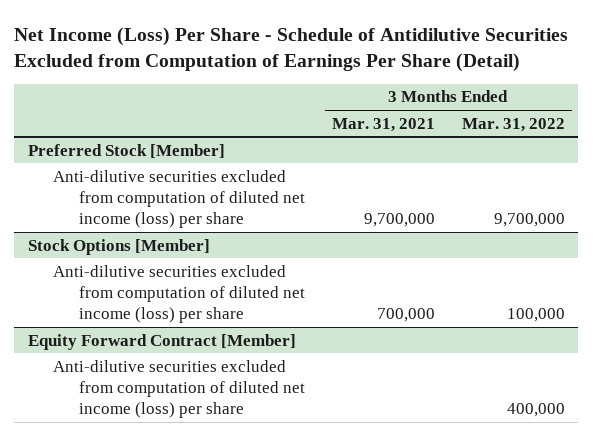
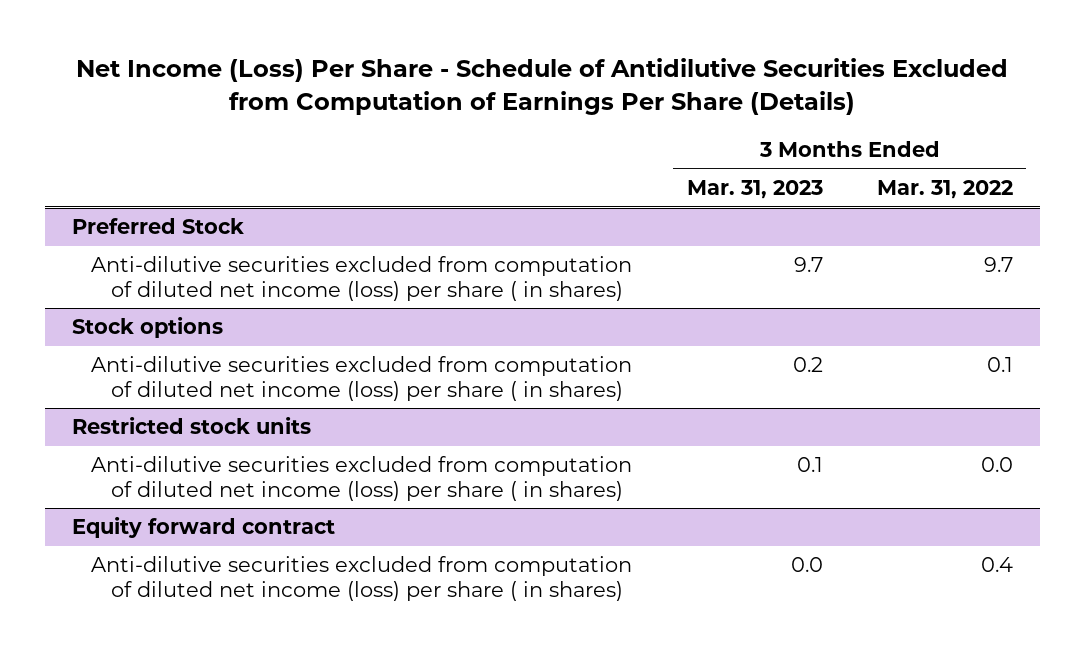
- Net Income (Loss) Per Share - Schedule of Antidilutive Securities Excluded from Computation of Earnings Per Share (Detail)
+ Net Income (Loss) Per Share - Schedule of Antidilutive Securities Excluded from Computation of Earnings Per Share (Details)
- | 3 Months Ended Mar. 31, 2021 | 3 Months Ended Mar. 31, 2022
+ | 3 Months Ended Mar. 31, 2023 | 3 Months Ended Mar. 31, 2022
- Preferred Stock [Member]
- Anti-dilutive securities excluded from computation of diluted net income (loss) per share | 9,700,000 | 9,700,000
- Stock Options [Member]
- Anti-dilutive securities excluded from computation of diluted net income (loss) per share | 700,000 | 100,000
- Equity Forward Contract [Member]
- Anti-dilutive securities excluded from computation of diluted net income (loss) per share | | 400,000
+ Preferred Stock
+ Anti-dilutive securities excluded from computation of diluted net income (loss) per share ( in shares) | 9.7 | 9.7
+ Stock options
+ Anti-dilutive securities excluded from computation of diluted net income (loss) per share ( in shares) | 0.2 | 0.1
+ Restricted stock units
+ Anti-dilutive securities excluded from computation of diluted net income (loss) per share ( in shares) | 0.1 | 0.0
+ Equity forward contract
+ Anti-dilutive securities excluded from computation of diluted net income (loss) per share ( in shares) | 0.0 | 0.4

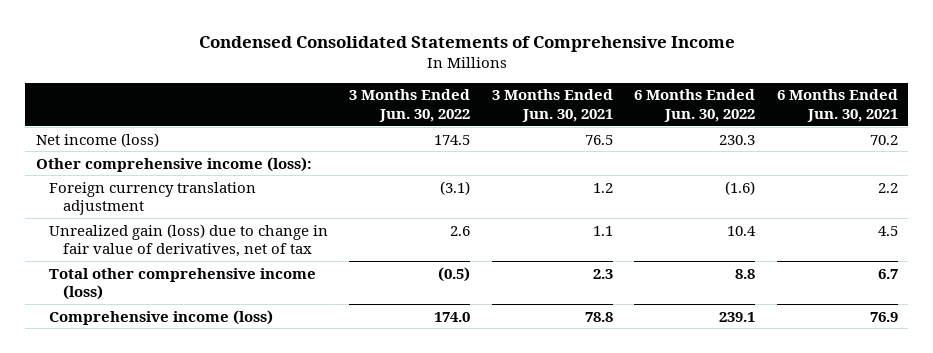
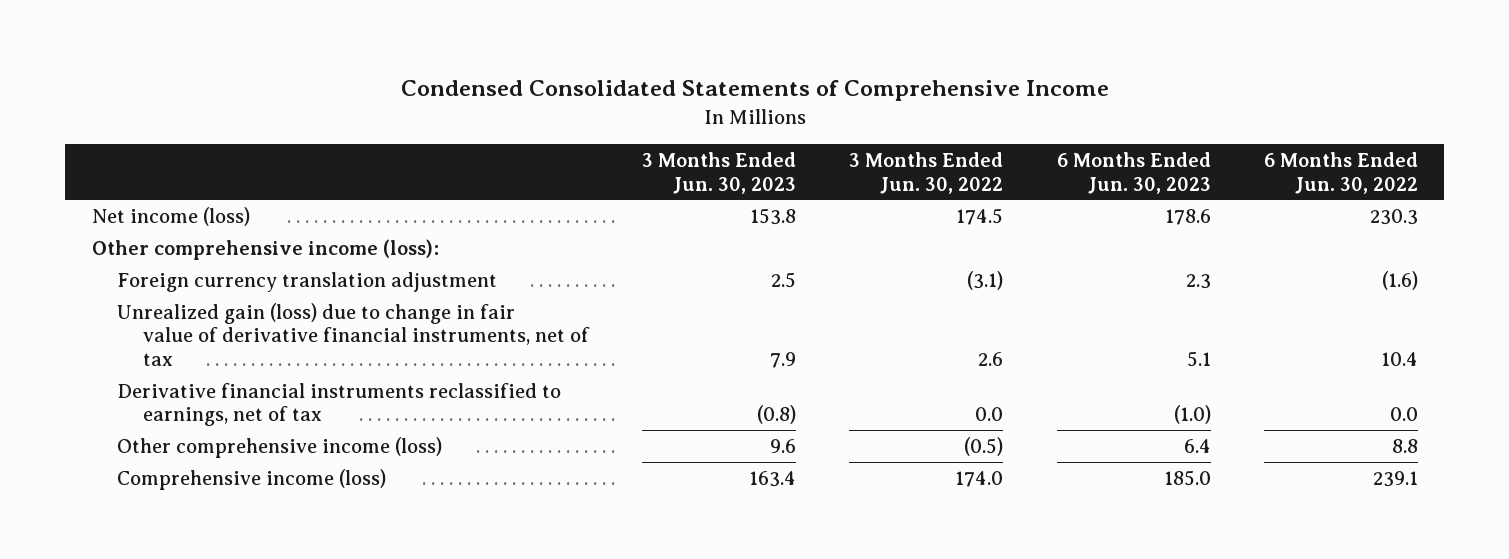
- | 3 Months Ended Jun. 30, 2022 | 3 Months Ended Jun. 30, 2021 | 6 Months Ended Jun. 30, 2022 | 6 Months Ended Jun. 30, 2021
+ | 3 Months Ended Jun. 30, 2023 | 3 Months Ended Jun. 30, 2022 | 6 Months Ended Jun. 30, 2023 | 6 Months Ended Jun. 30, 2022
- Unrealized gain (loss) due to change in fair value of derivatives, net of tax | 2.6 | 1.1 | 10.4 | 4.5
- Total other comprehensive income (loss) | (0.5) | 2.3 | 8.8 | 6.7
+ Unrealized gain (loss) due to change in fair value of derivative financial instruments, net of tax | 7.9 | 2.6 | 5.1 | 10.4
+ Derivative financial instruments reclassified to earnings, net of tax | (0.8) | 0.0 | (1.0) | 0.0
+ Other comprehensive income (loss) | 9.6 | (0.5) | 6.4 | 8.8

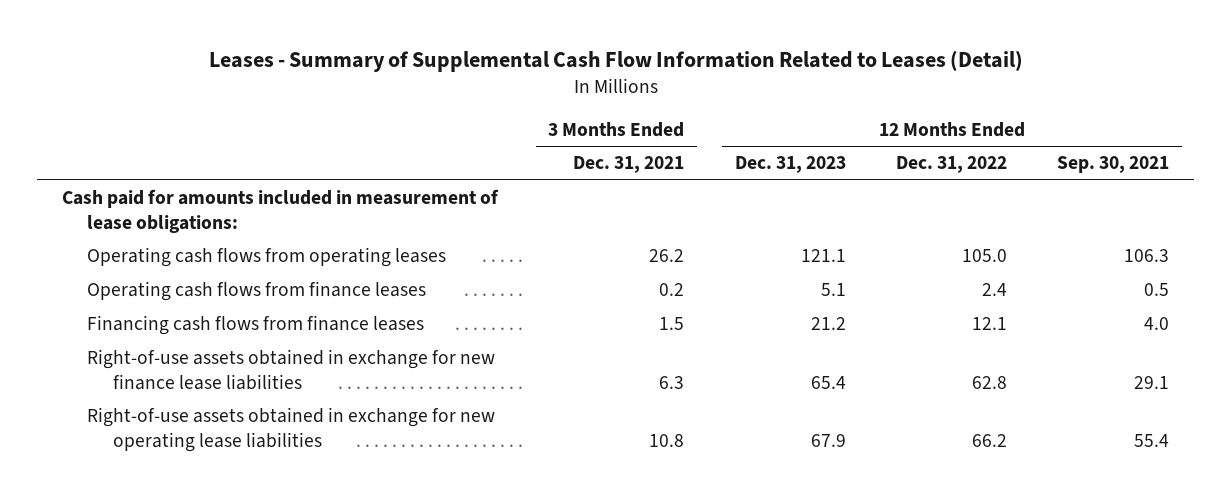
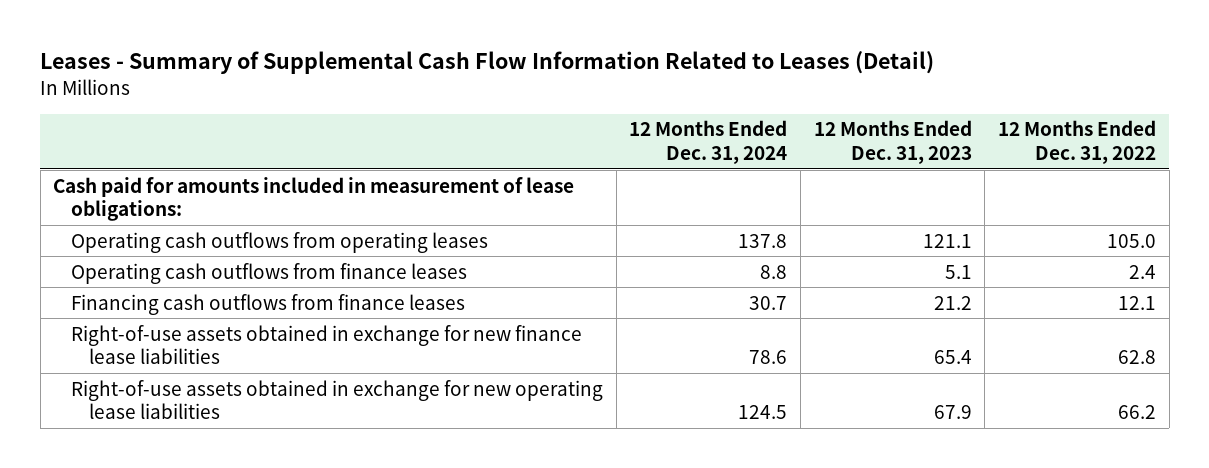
- | 3 Months Ended Dec. 31, 2021 | 12 Months Ended Dec. 31, 2023 | 12 Months Ended Dec. 31, 2022 | 12 Months Ended Sep. 30, 2021
+ | 12 Months Ended Dec. 31, 2024 | 12 Months Ended Dec. 31, 2023 | 12 Months Ended Dec. 31, 2022
- Operating cash flows from operating leases | 26.2 | 121.1 | 105.0 | 106.3
- Operating cash flows from finance leases | 0.2 | 5.1 | 2.4 | 0.5
- Financing cash flows from finance leases | 1.5 | 21.2 | 12.1 | 4.0
+ Operating cash outflows from operating leases | 137.8 | 121.1 | 105.0
+ Operating cash outflows from finance leases | 8.8 | 5.1 | 2.4
+ Financing cash outflows from finance leases | 30.7 | 21.2 | 12.1

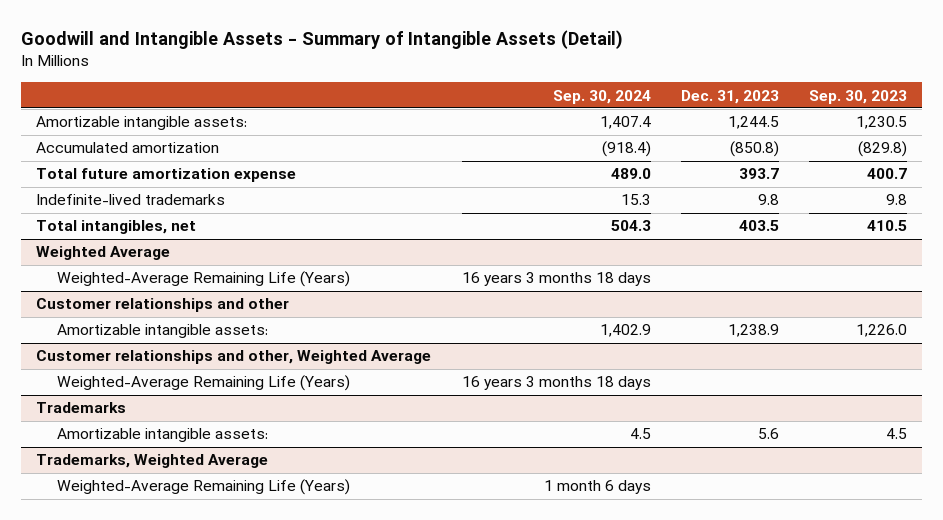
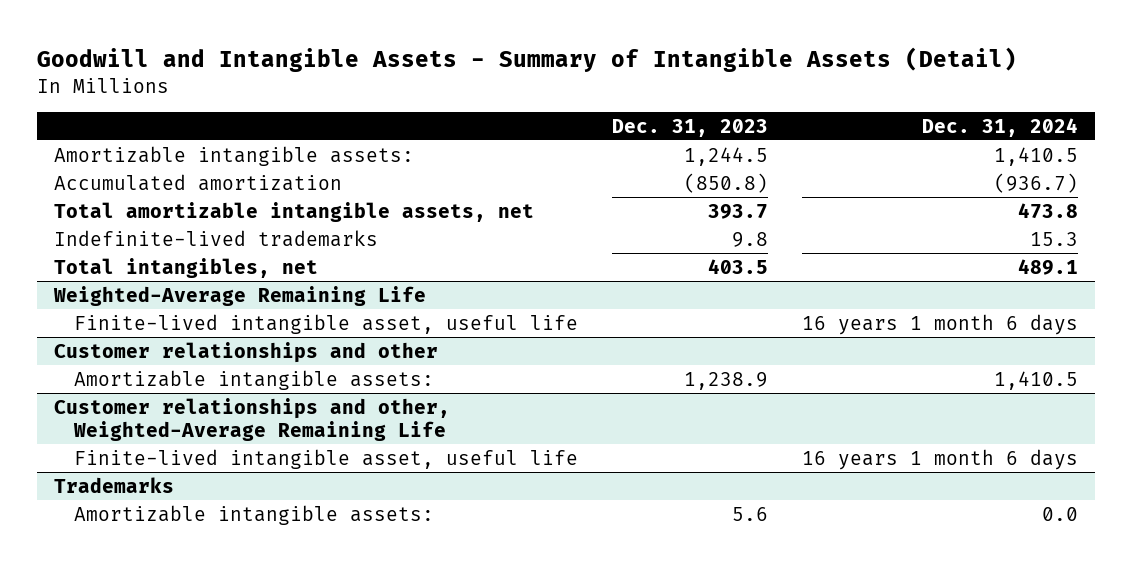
- | Sep. 30, 2024 | Dec. 31, 2023 | Sep. 30, 2023
+ | Dec. 31, 2023 | Dec. 31, 2024
- Total future amortization expense | 489.0 | 393.7 | 400.7
+ Total amortizable intangible assets, net | 393.7 | 473.8
- Weighted Average
- Weighted-Average Remaining Life (Years) | 16 years 3 months 18 days | |
+ Weighted-Average Remaining Life
+ Finite-lived intangible asset, useful life | | 16 years 1 month 6 days
- Customer relationships and other, Weighted Average
- Weighted-Average Remaining Life (Years) | 16 years 3 months 18 days | |
+ Customer relationships and other, Weighted-Average Remaining Life
+ Finite-lived intangible asset, useful life | | 16 years 1 month 6 days
- Trademarks, Weighted Average
- Weighted-Average Remaining Life (Years) | 1 month 6 days | |

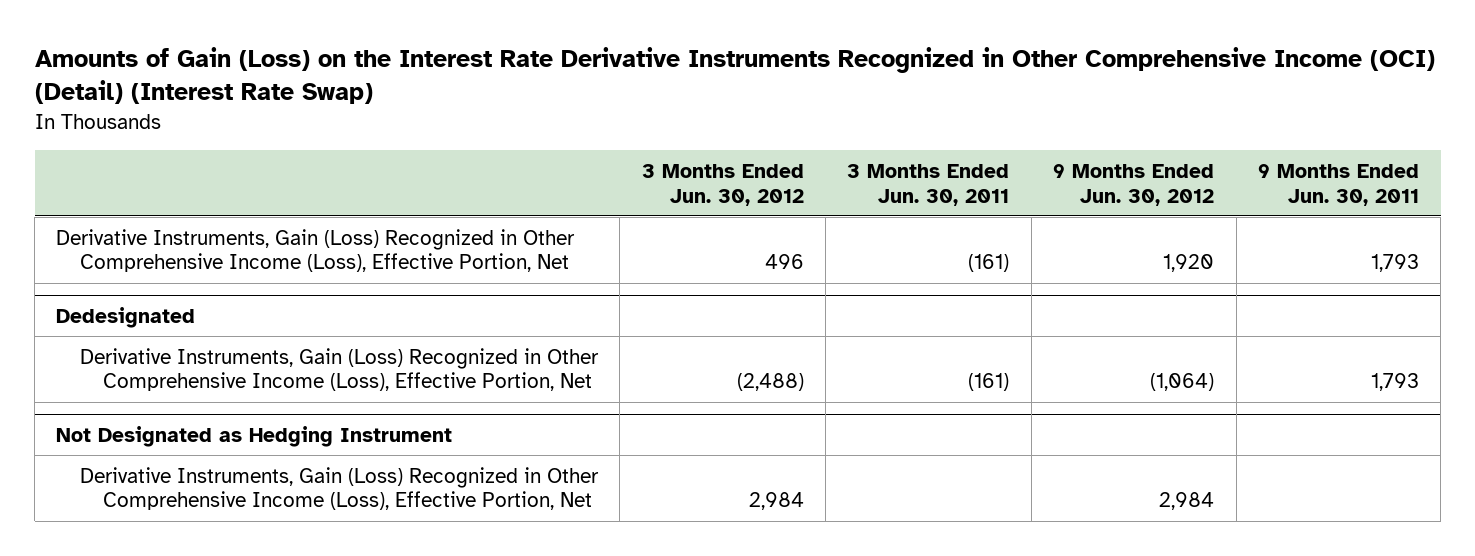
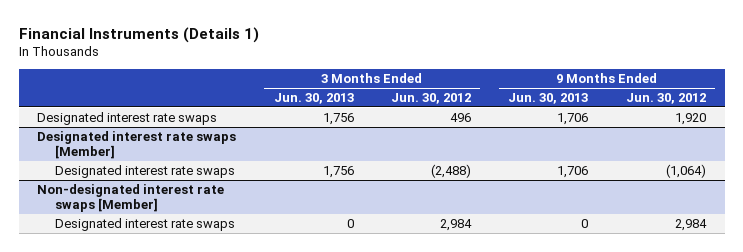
- Amounts of Gain (Loss) on the Interest Rate Derivative Instruments Recognized in Other Comprehensive Income (OCI) (Detail) (Interest Rate Swap)
+ Financial Instruments (Details 1)
- | 3 Months Ended Jun. 30, 2012 | 3 Months Ended Jun. 30, 2011 | 9 Months Ended Jun. 30, 2012 | 9 Months Ended Jun. 30, 2011
+ | 3 Months Ended Jun. 30, 2013 | 3 Months Ended Jun. 30, 2012 | 9 Months Ended Jun. 30, 2013 | 9 Months Ended Jun. 30, 2012
- Derivative Instruments, Gain (Loss) Recognized in Other Comprehensive Income (Loss), Effective Portion, Net | 496 | (161) | 1,920 | 1,793
- Dedesignated
- Derivative Instruments, Gain (Loss) Recognized in Other Comprehensive Income (Loss), Effective Portion, Net | (2,488) | (161) | (1,064) | 1,793
- Not Designated as Hedging Instrument
- Derivative Instruments, Gain (Loss) Recognized in Other Comprehensive Income (Loss), Effective Portion, Net | 2,984 | | 2,984 |
+ Designated interest rate swaps | 1,756 | 496 | 1,706 | 1,920
+ Designated interest rate swaps [Member]
+ Designated interest rate swaps | 1,756 | (2,488) | 1,706 | (1,064)
+ Non-designated interest rate swaps [Member]
+ Designated interest rate swaps | 0 | 2,984 | 0 | 2,984

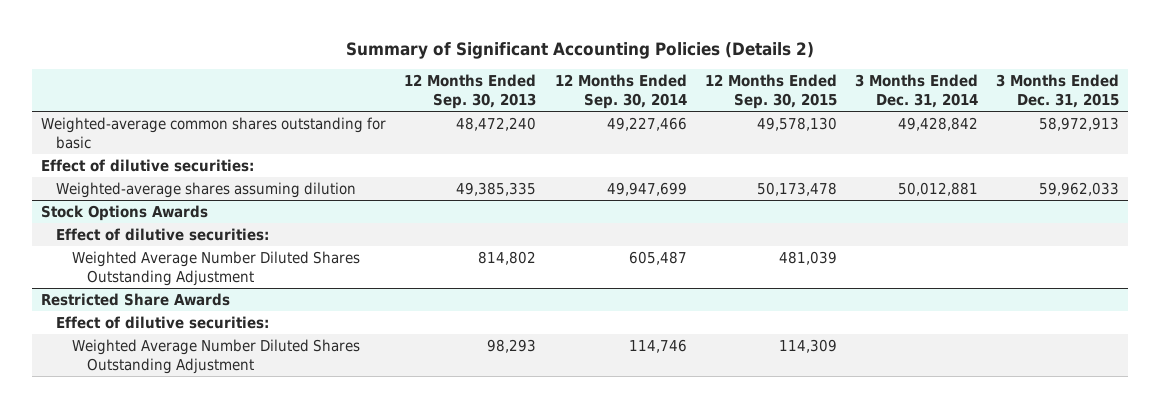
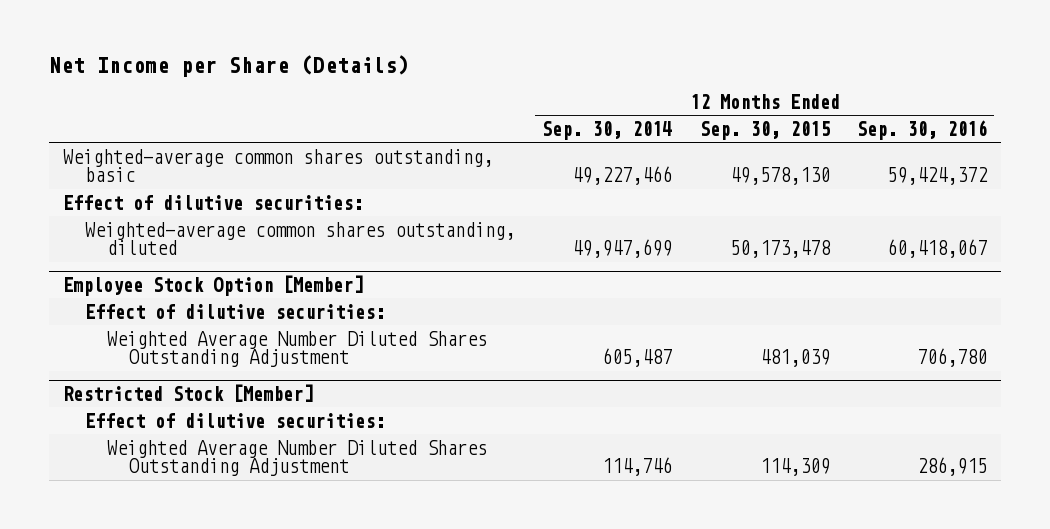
- Summary of Significant Accounting Policies (Details 2)
+ Net Income per Share (Details)
- | 12 Months Ended Sep. 30, 2013 | 12 Months Ended Sep. 30, 2014 | 12 Months Ended Sep. 30, 2015 | 3 Months Ended Dec. 31, 2014 | 3 Months Ended Dec. 31, 2015
+ | 12 Months Ended Sep. 30, 2014 | 12 Months Ended Sep. 30, 2015 | 12 Months Ended Sep. 30, 2016
- Weighted-average common shares outstanding for basic | 48,472,240 | 49,227,466 | 49,578,130 | 49,428,842 | 58,972,913
+ Weighted-average common shares outstanding, basic | 49,227,466 | 49,578,130 | 59,424,372
- Weighted-average shares assuming dilution | 49,385,335 | 49,947,699 | 50,173,478 | 50,012,881 | 59,962,033
- Stock Options Awards
+ Weighted-average common shares outstanding, diluted | 49,947,699 | 50,173,478 | 60,418,067
+ Employee Stock Option [Member]
- Restricted Share Awards
+ Restricted Stock [Member]

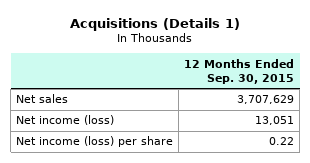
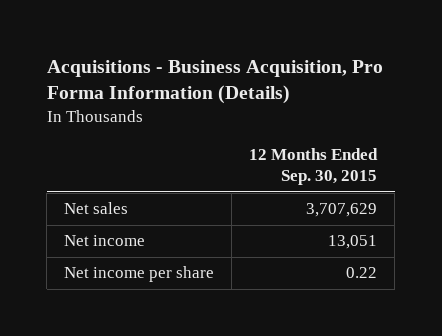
- Acquisitions (Details 1)
+ Acquisitions - Business Acquisition, Pro Forma Information (Details)
- Net income (loss) | 13,051
- Net income (loss) per share | 0.22
+ Net income | 13,051
+ Net income per share | 0.22

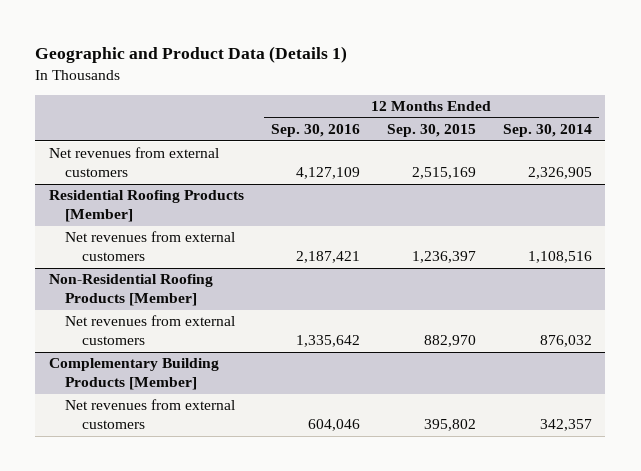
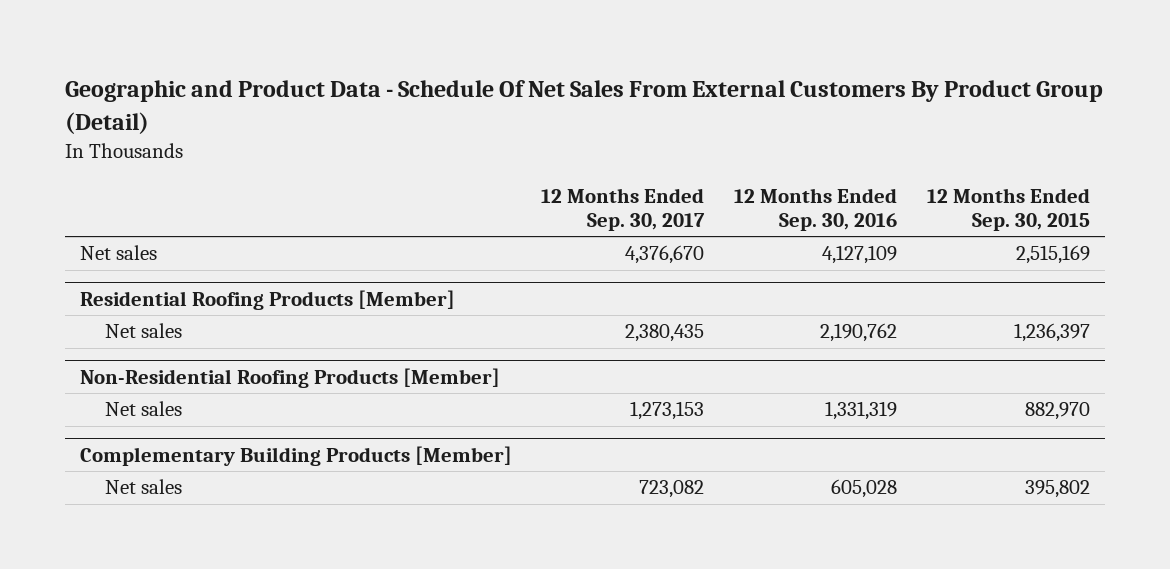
- Geographic and Product Data (Details 1)
+ Geographic and Product Data - Schedule Of Net Sales From External Customers By Product Group (Detail)
- | 12 Months Ended Sep. 30, 2016 | 12 Months Ended Sep. 30, 2015 | 12 Months Ended Sep. 30, 2014
+ | 12 Months Ended Sep. 30, 2017 | 12 Months Ended Sep. 30, 2016 | 12 Months Ended Sep. 30, 2015
- Net revenues from external customers | 4,127,109 | 2,515,169 | 2,326,905
+ Net sales | 4,376,670 | 4,127,109 | 2,515,169
@ Residential Roofing Products [Member]
- Net revenues from external customers | 2,187,421 | 1,236,397 | 1,108,516
+ Net sales | 2,380,435 | 2,190,762 | 1,236,397
@ Non-Residential Roofing Products [Member]
- Net revenues from external customers | 1,335,642 | 882,970 | 876,032
+ Net sales | 1,273,153 | 1,331,319 | 882,970
@ Complementary Building Products [Member]
- Net revenues from external customers | 604,046 | 395,802 | 342,357
+ Net sales | 723,082 | 605,028 | 395,802

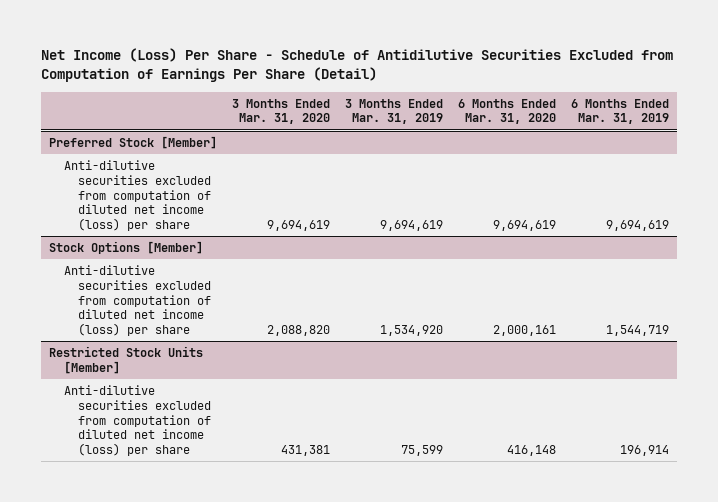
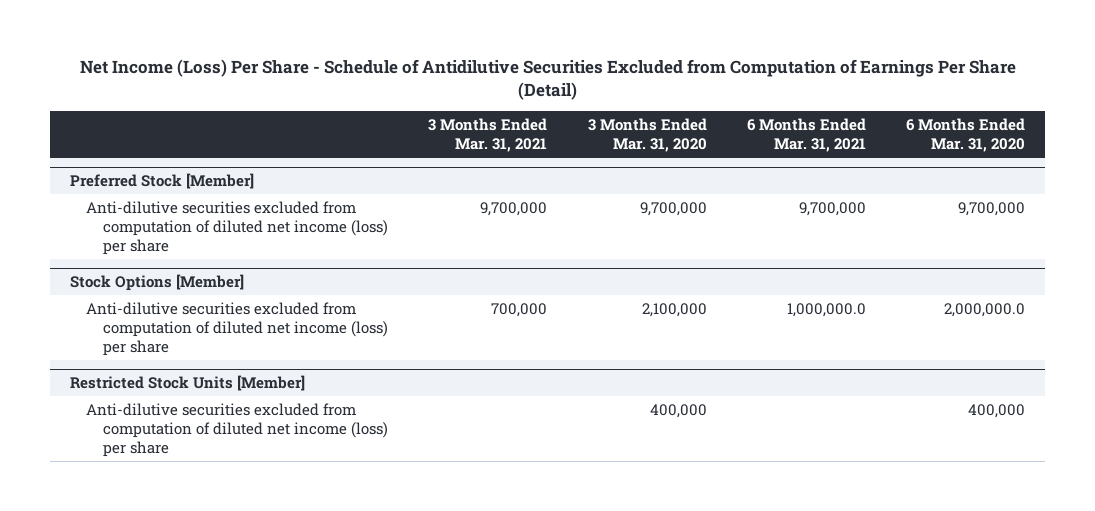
- | 3 Months Ended Mar. 31, 2020 | 3 Months Ended Mar. 31, 2019 | 6 Months Ended Mar. 31, 2020 | 6 Months Ended Mar. 31, 2019
+ | 3 Months Ended Mar. 31, 2021 | 3 Months Ended Mar. 31, 2020 | 6 Months Ended Mar. 31, 2021 | 6 Months Ended Mar. 31, 2020
@ Preferred Stock [Member]
- Anti-dilutive securities excluded from computation of diluted net income (loss) per share | 9,694,619 | 9,694,619 | 9,694,619 | 9,694,619
+ Anti-dilutive securities excluded from computation of diluted net income (loss) per share | 9,700,000 | 9,700,000 | 9,700,000 | 9,700,000
@ Stock Options [Member]
- Anti-dilutive securities excluded from computation of diluted net income (loss) per share | 2,088,820 | 1,534,920 | 2,000,161 | 1,544,719
+ Anti-dilutive securities excluded from computation of diluted net income (loss) per share | 700,000 | 2,100,000 | 1,000,000.0 | 2,000,000.0
@ Restricted Stock Units [Member]
- Anti-dilutive securities excluded from computation of diluted net income (loss) per share | 431,381 | 75,599 | 416,148 | 196,914
+ Anti-dilutive securities excluded from computation of diluted net income (loss) per share | | 400,000 | | 400,000

